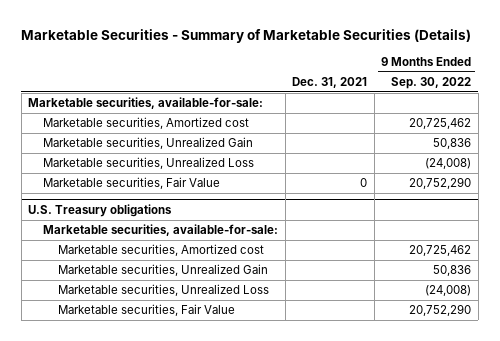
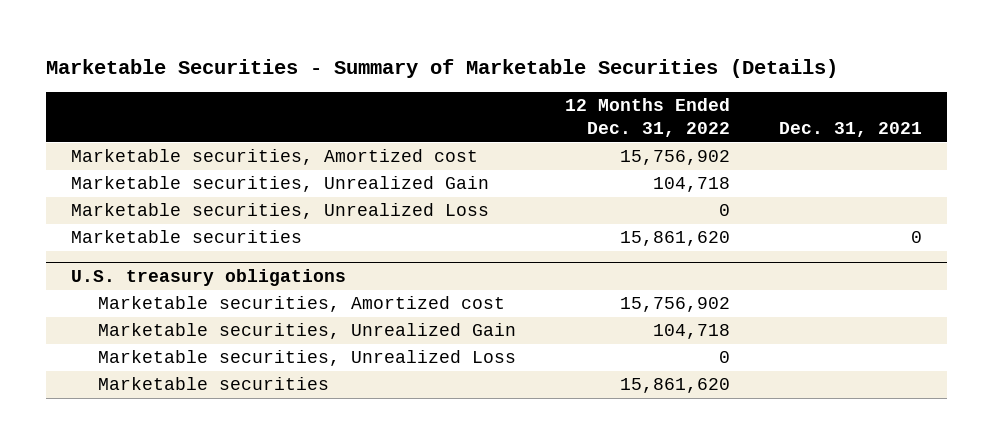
- | Dec. 31, 2021 | 9 Months Ended Sep. 30, 2022
+ | 12 Months Ended Dec. 31, 2022 | Dec. 31, 2021
- Marketable securities, available-for-sale:
- Marketable securities, Fair Value | 0 | 20,752,290
- U.S. Treasury obligations
- Marketable securities, available-for-sale:
+ Marketable securities | 15,861,620 | 0
+ U.S. treasury obligations
- Marketable securities, Fair Value | | 20,752,290
+ Marketable securities | 15,861,620 |

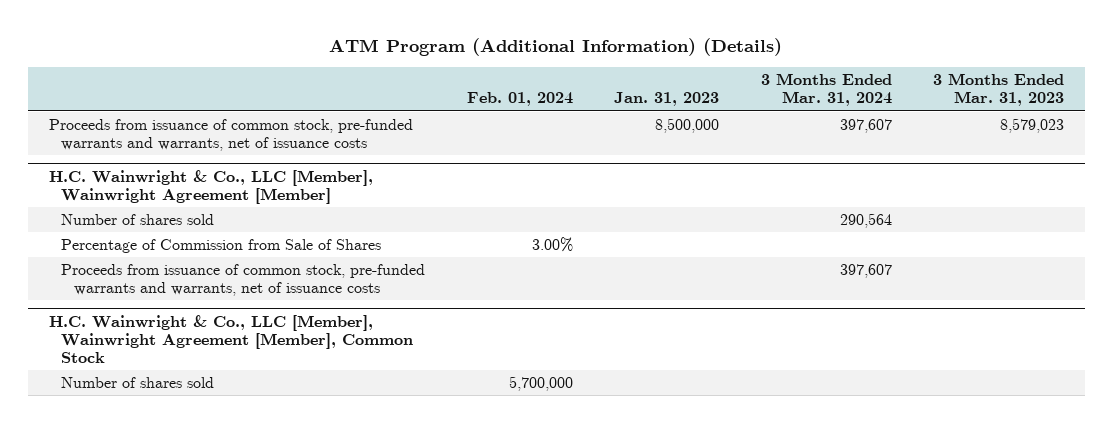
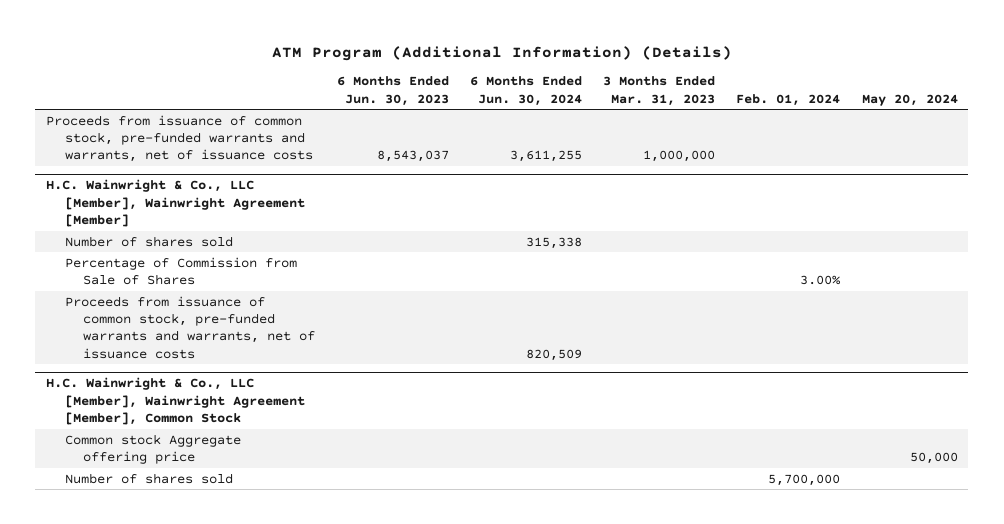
- | Feb. 01, 2024 | Jan. 31, 2023 | 3 Months Ended Mar. 31, 2024 | 3 Months Ended Mar. 31, 2023
+ | 6 Months Ended Jun. 30, 2023 | 6 Months Ended Jun. 30, 2024 | 3 Months Ended Mar. 31, 2023 | Feb. 01, 2024 | May 20, 2024
- Proceeds from issuance of common stock, pre-funded warrants and warrants, net of issuance costs | | 8,500,000 | 397,607 | 8,579,023
+ Proceeds from issuance of common stock, pre-funded warrants and warrants, net of issuance costs | 8,543,037 | 3,611,255 | 1,000,000 | |
@ H.C. Wainwright & Co., LLC [Member], Wainwright Agreement [Member], Common Stock
+ Common stock Aggregate offering price | | | | | 50,000

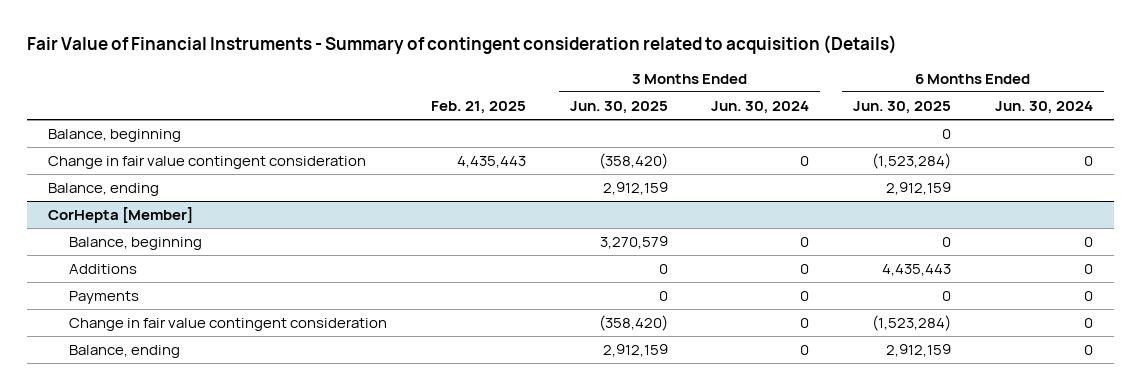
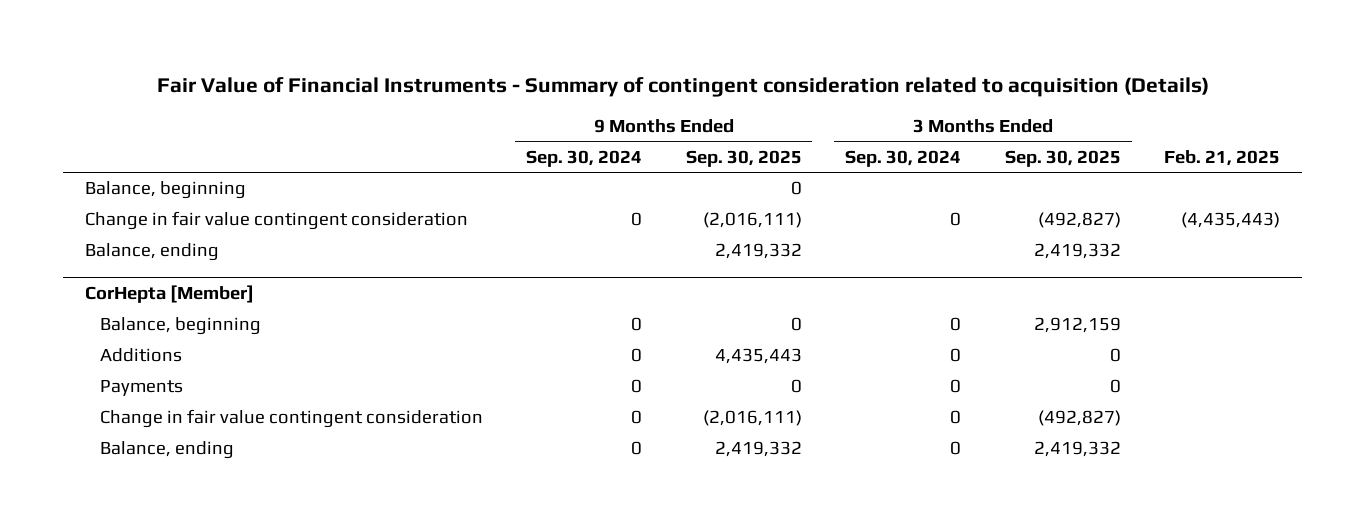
- | Feb. 21, 2025 | 3 Months Ended Jun. 30, 2025 | 3 Months Ended Jun. 30, 2024 | 6 Months Ended Jun. 30, 2025 | 6 Months Ended Jun. 30, 2024
+ | 9 Months Ended Sep. 30, 2024 | 9 Months Ended Sep. 30, 2025 | 3 Months Ended Sep. 30, 2024 | 3 Months Ended Sep. 30, 2025 | Feb. 21, 2025
- Change in fair value contingent consideration | 4,435,443 | (358,420) | 0 | (1,523,284) | 0
+ Change in fair value contingent consideration | 0 | (2,016,111) | 0 | (492,827) | (4,435,443)

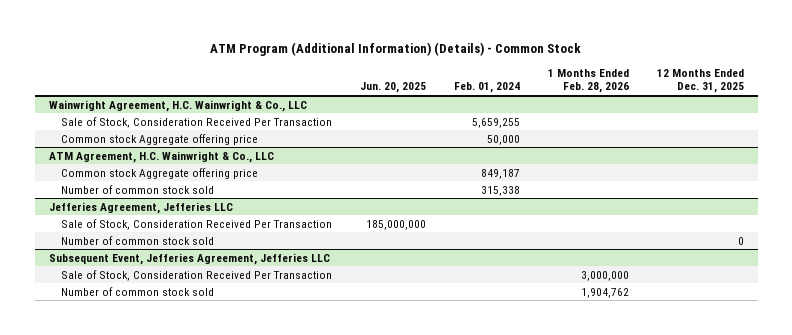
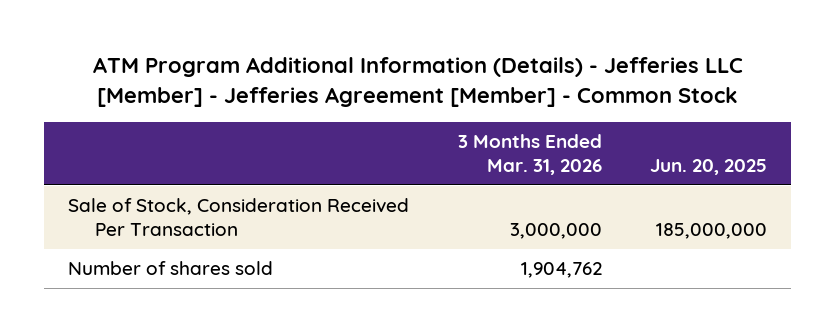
- ATM Program (Additional Information) (Details) - Common Stock
+ ATM Program Additional Information (Details) - Jefferies LLC [Member] - Jefferies Agreement [Member] - Common Stock
- | Jun. 20, 2025 | Feb. 01, 2024 | 1 Months Ended Feb. 28, 2026 | 12 Months Ended Dec. 31, 2025
+ | 3 Months Ended Mar. 31, 2026 | Jun. 20, 2025
- Wainwright Agreement, H.C. Wainwright & Co., LLC
- Sale of Stock, Consideration Received Per Transaction | | 5,659,255 | |
- Common stock Aggregate offering price | | 50,000 | |
- ATM Agreement, H.C. Wainwright & Co., LLC
- Common stock Aggregate offering price | | 849,187 | |
- Number of common stock sold | | 315,338 | |
- Jefferies Agreement, Jefferies LLC
- Number of common stock sold | | | | 0
- Subsequent Event, Jefferies Agreement, Jefferies LLC
- Sale of Stock, Consideration Received Per Transaction | | | 3,000,000 |
- Number of common stock sold | | | 1,904,762 |
+ Number of shares sold | 1,904,762 |

